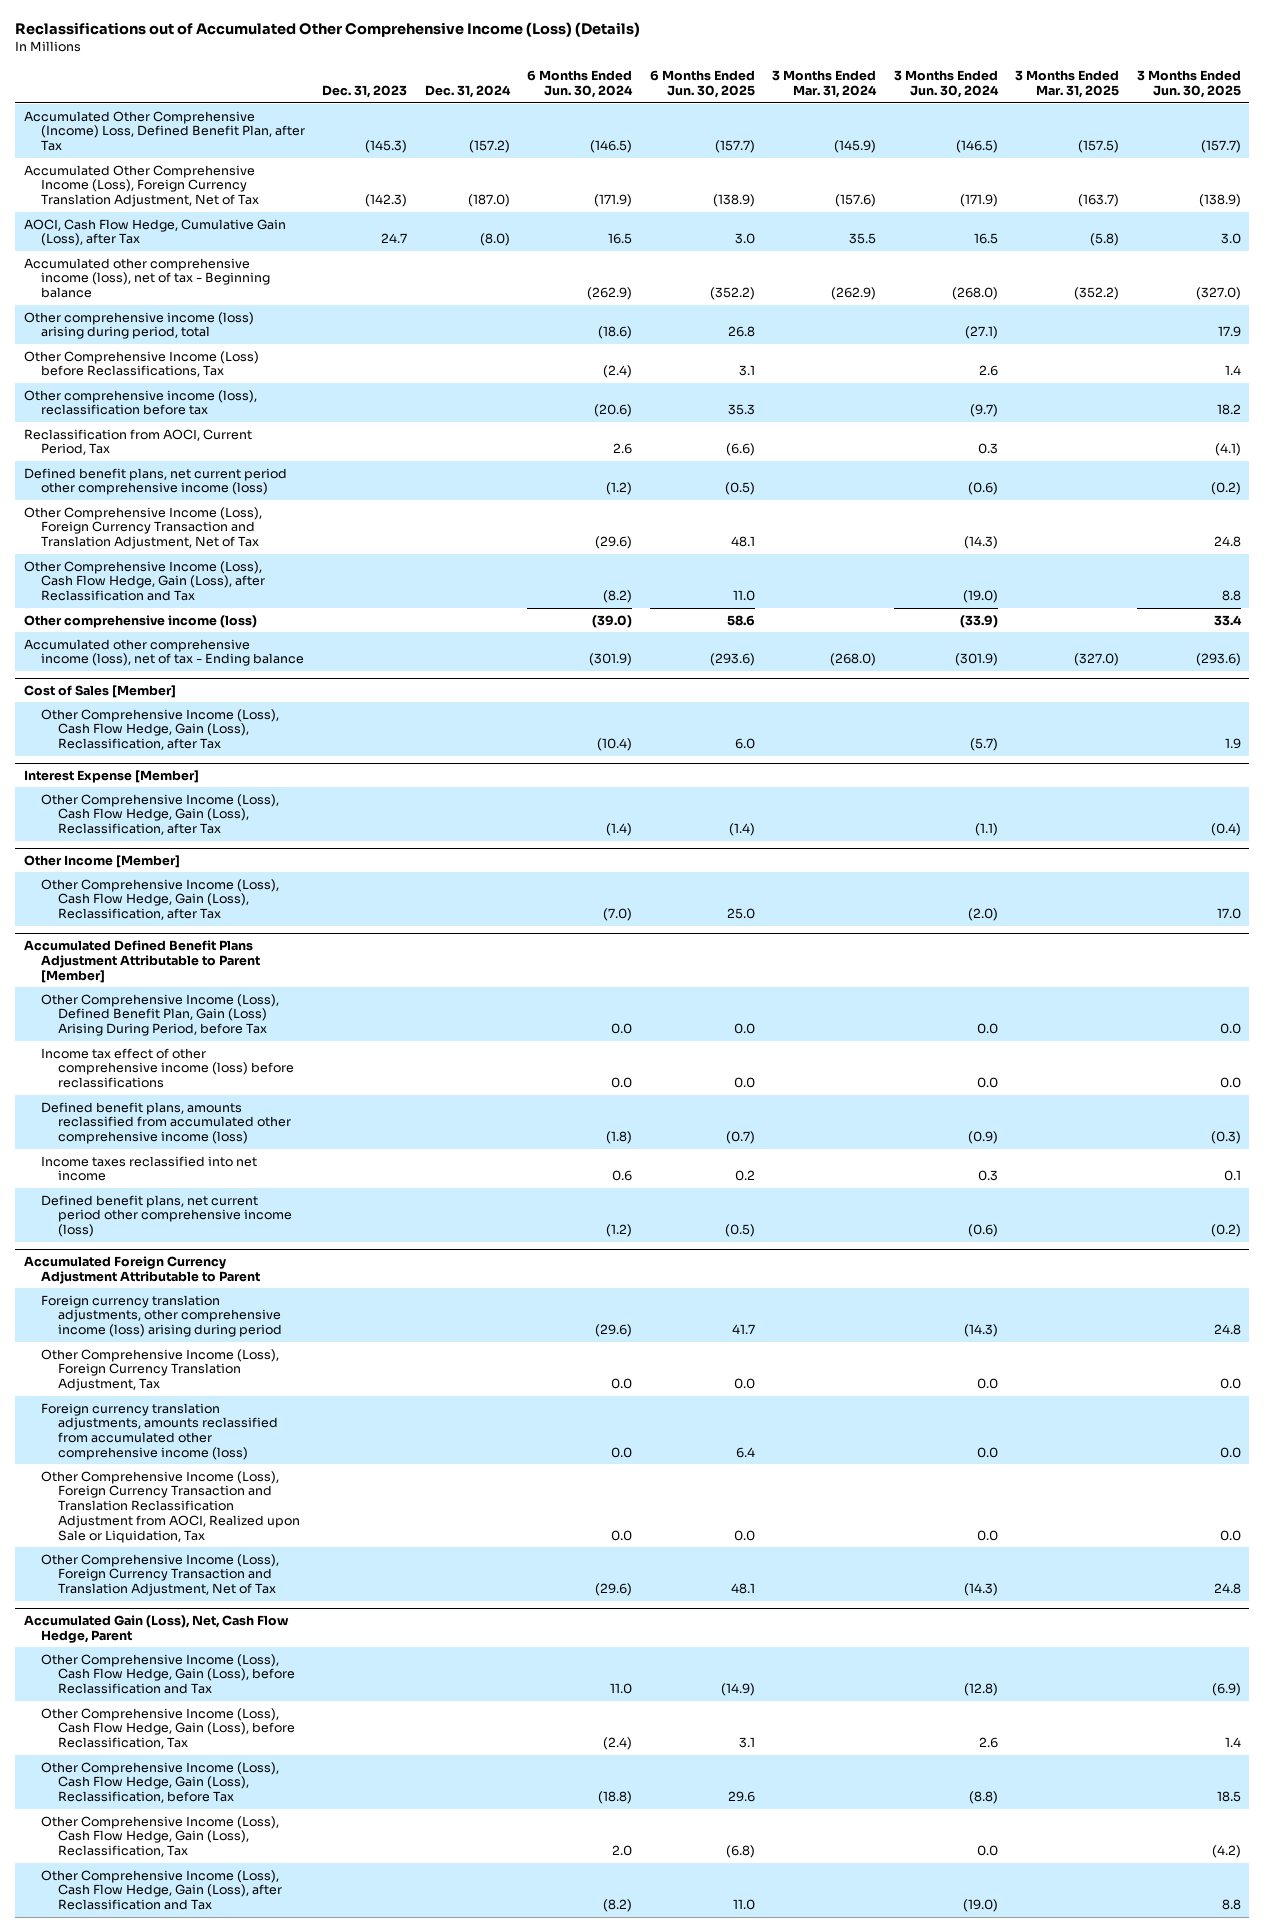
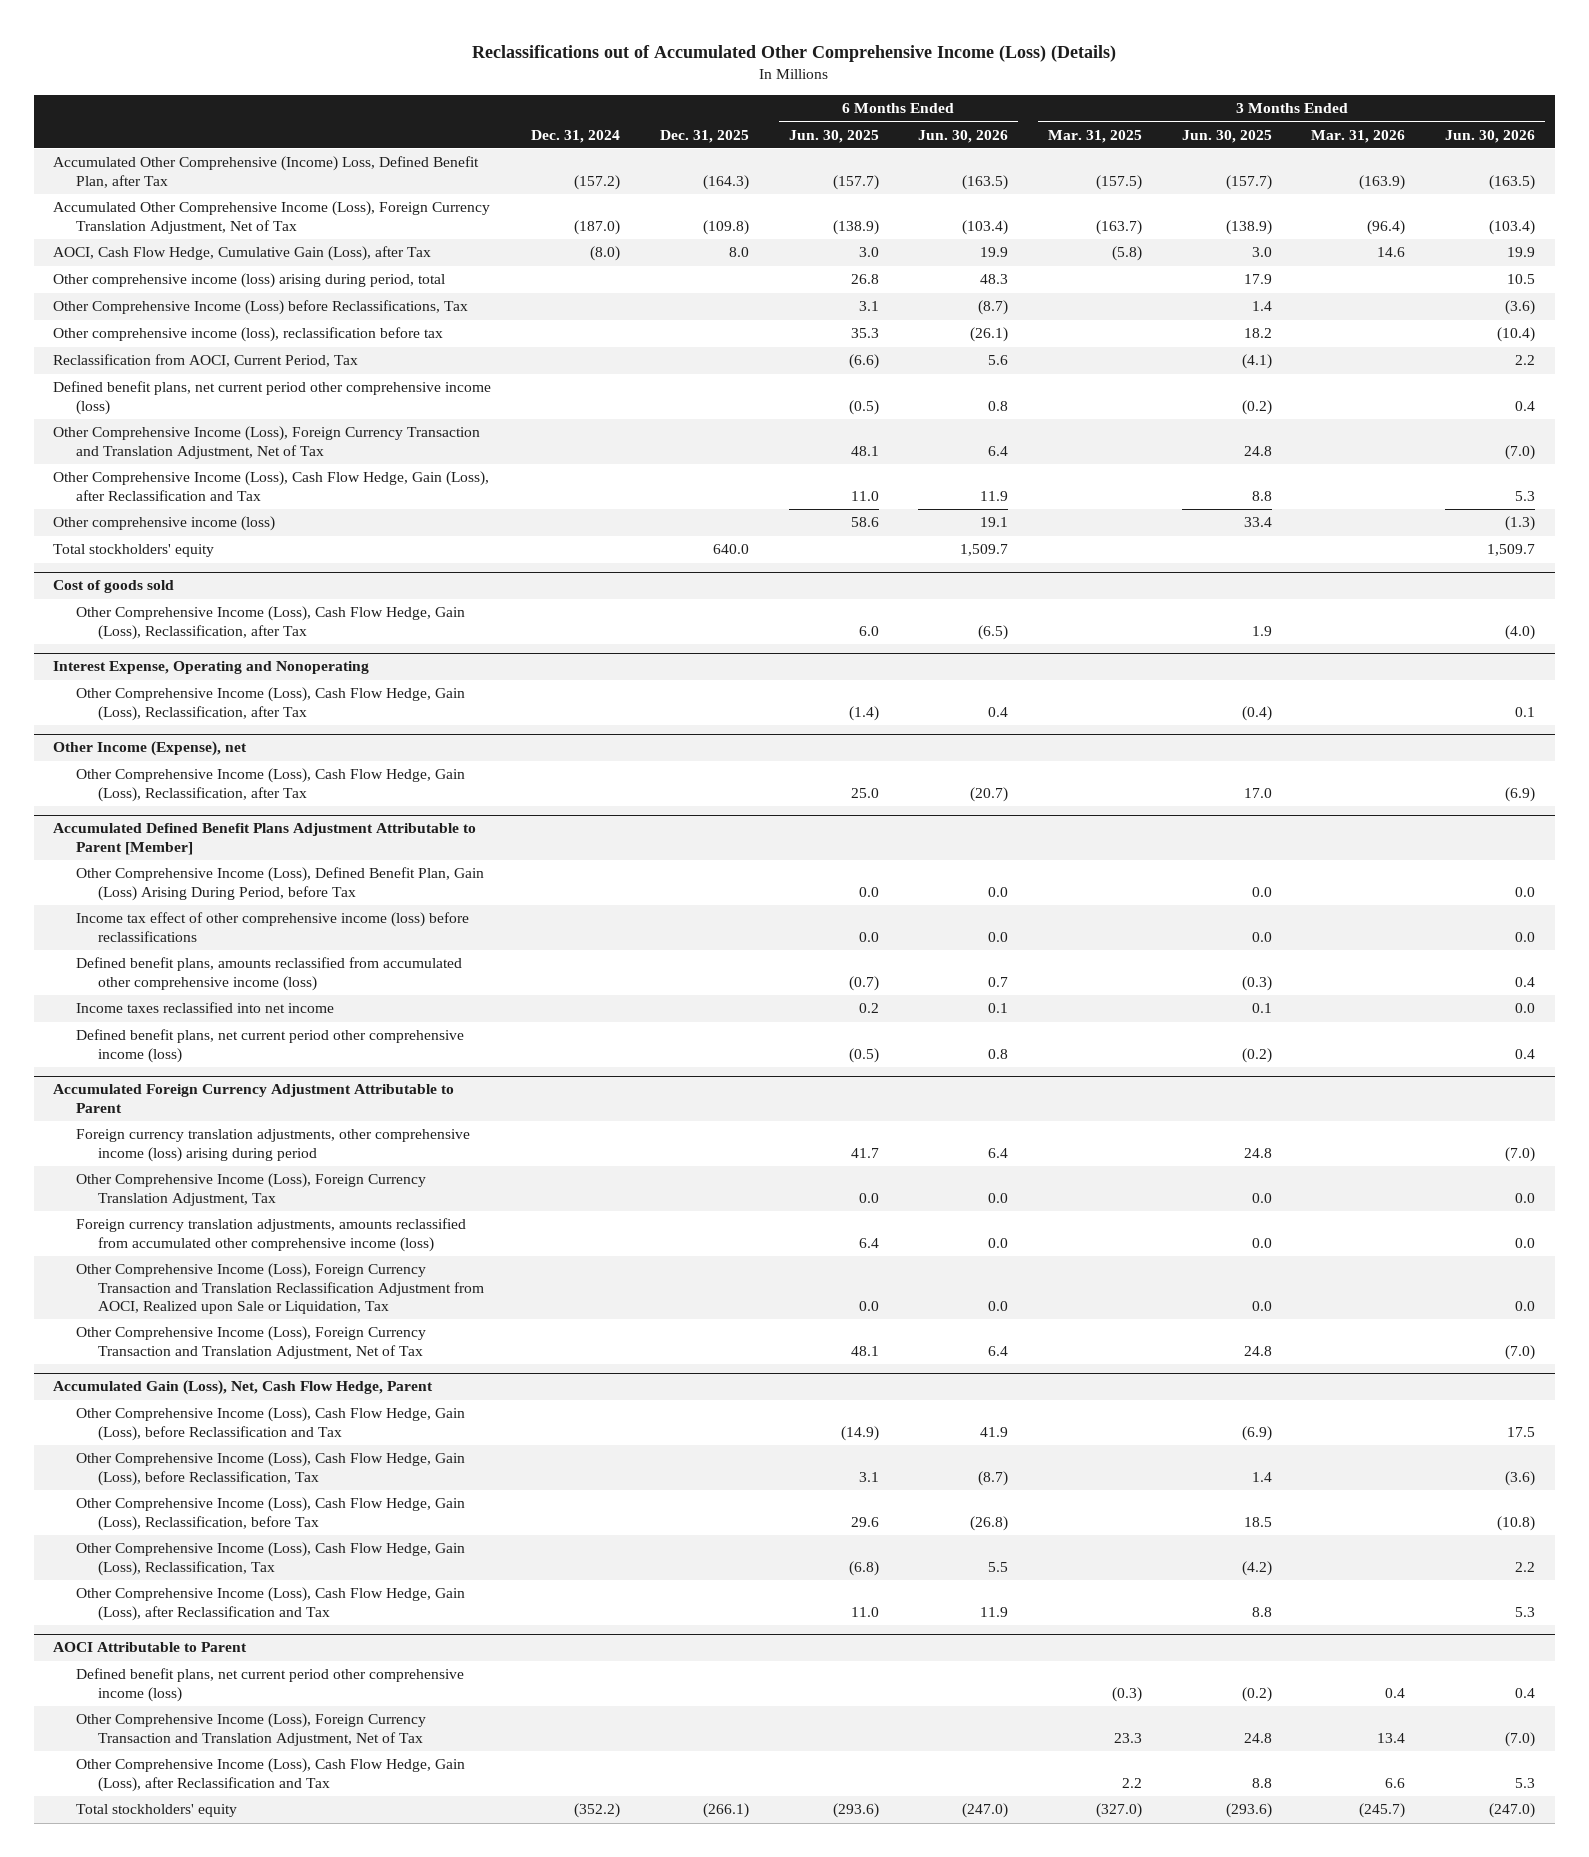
- | Dec. 31, 2023 | Dec. 31, 2024 | 6 Months Ended Jun. 30, 2024 | 6 Months Ended Jun. 30, 2025 | 3 Months Ended Mar. 31, 2024 | 3 Months Ended Jun. 30, 2024 | 3 Months Ended Mar. 31, 2025 | 3 Months Ended Jun. 30, 2025
+ | Dec. 31, 2024 | Dec. 31, 2025 | 6 Months Ended Jun. 30, 2025 | 6 Months Ended Jun. 30, 2026 | 3 Months Ended Mar. 31, 2025 | 3 Months Ended Jun. 30, 2025 | 3 Months Ended Mar. 31, 2026 | 3 Months Ended Jun. 30, 2026
- Accumulated other comprehensive income (loss), net of tax - Beginning balance | | | (262.9) | (352.2) | (262.9) | (268.0) | (352.2) | (327.0)
- Accumulated other comprehensive income (loss), net of tax - Ending balance | | | (301.9) | (293.6) | (268.0) | (301.9) | (327.0) | (293.6)
- Cost of Sales [Member]
+ Total stockholders' equity | | 640.0 | | 1,509.7 | | | | 1,509.7
+ Cost of goods sold
- Interest Expense [Member]
+ Interest Expense, Operating and Nonoperating
- Other Income [Member]
+ Other Income (Expense), net
+ AOCI Attributable to Parent
+ Defined benefit plans, net current period other comprehensive income (loss) | | | | | (0.3) | (0.2) | 0.4 | 0.4
+ Other Comprehensive Income (Loss), Foreign Currency Transaction and Translation Adjustment, Net of Tax | | | | | 23.3 | 24.8 | 13.4 | (7.0)
+ Other Comprehensive Income (Loss), Cash Flow Hedge, Gain (Loss), after Reclassification and Tax | | | | | 2.2 | 8.8 | 6.6 | 5.3
+ Total stockholders' equity | (352.2) | (266.1) | (293.6) | (247.0) | (327.0) | (293.6) | (245.7) | (247.0)

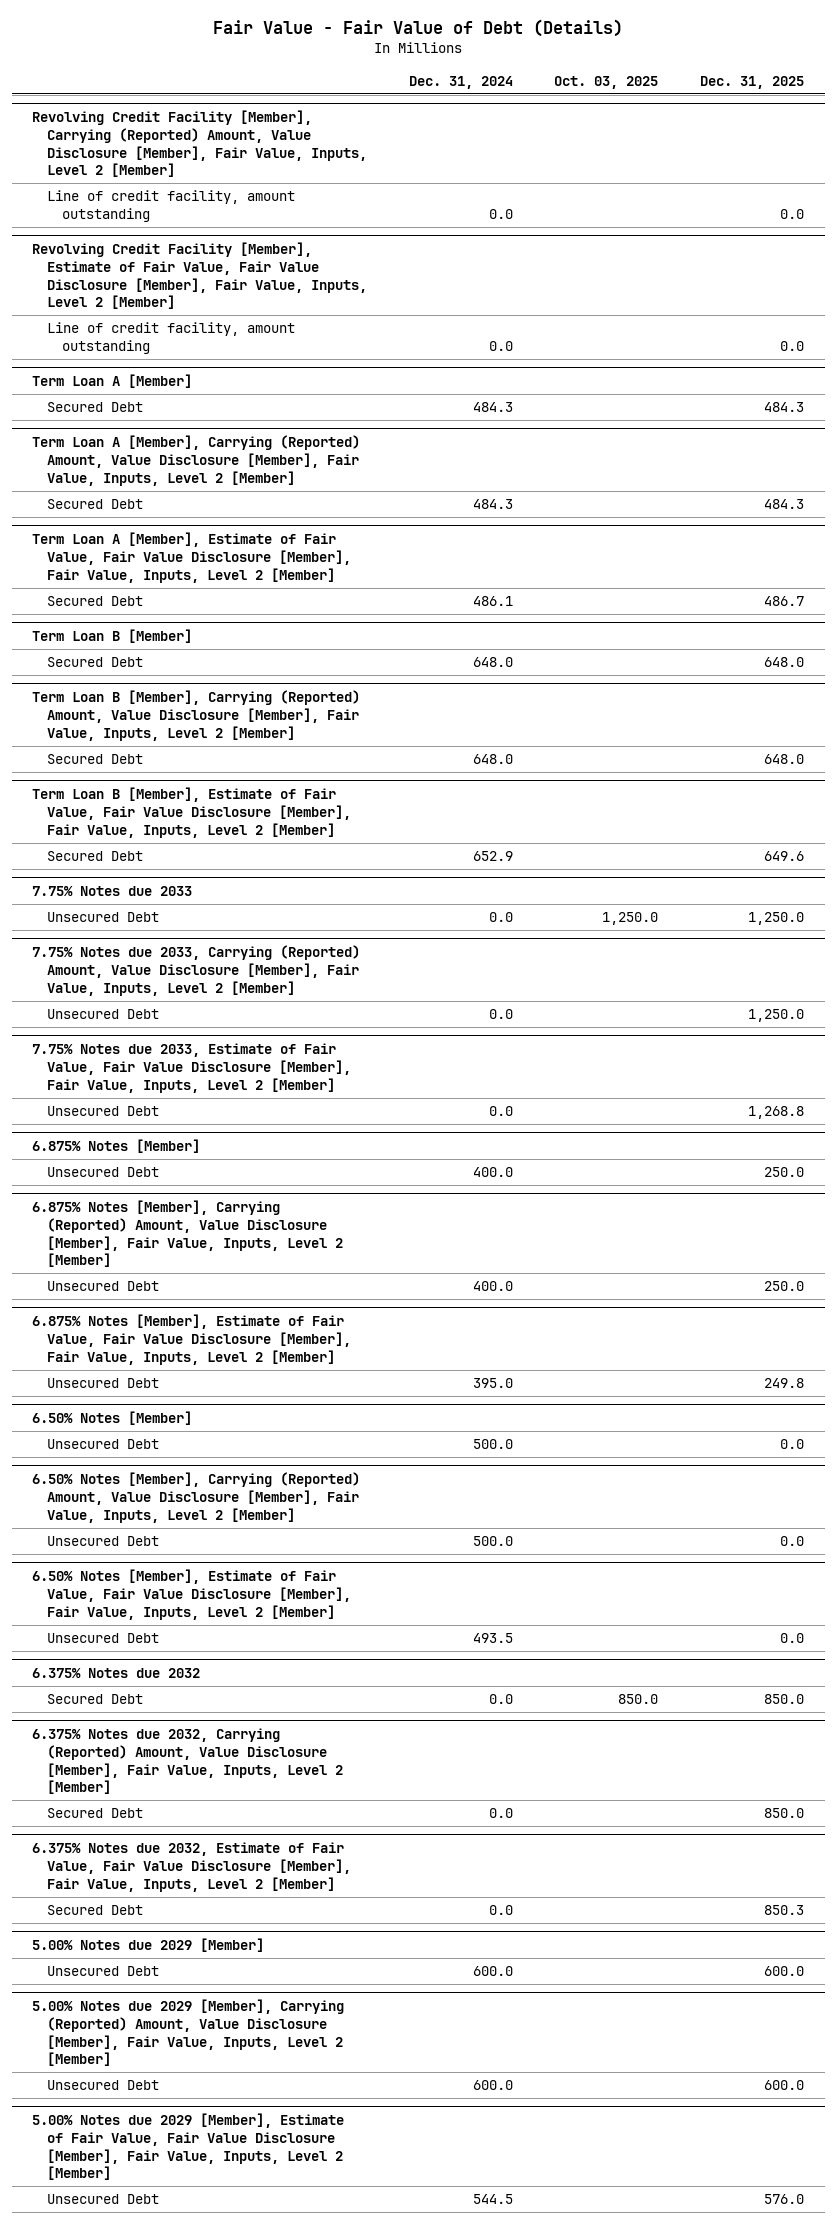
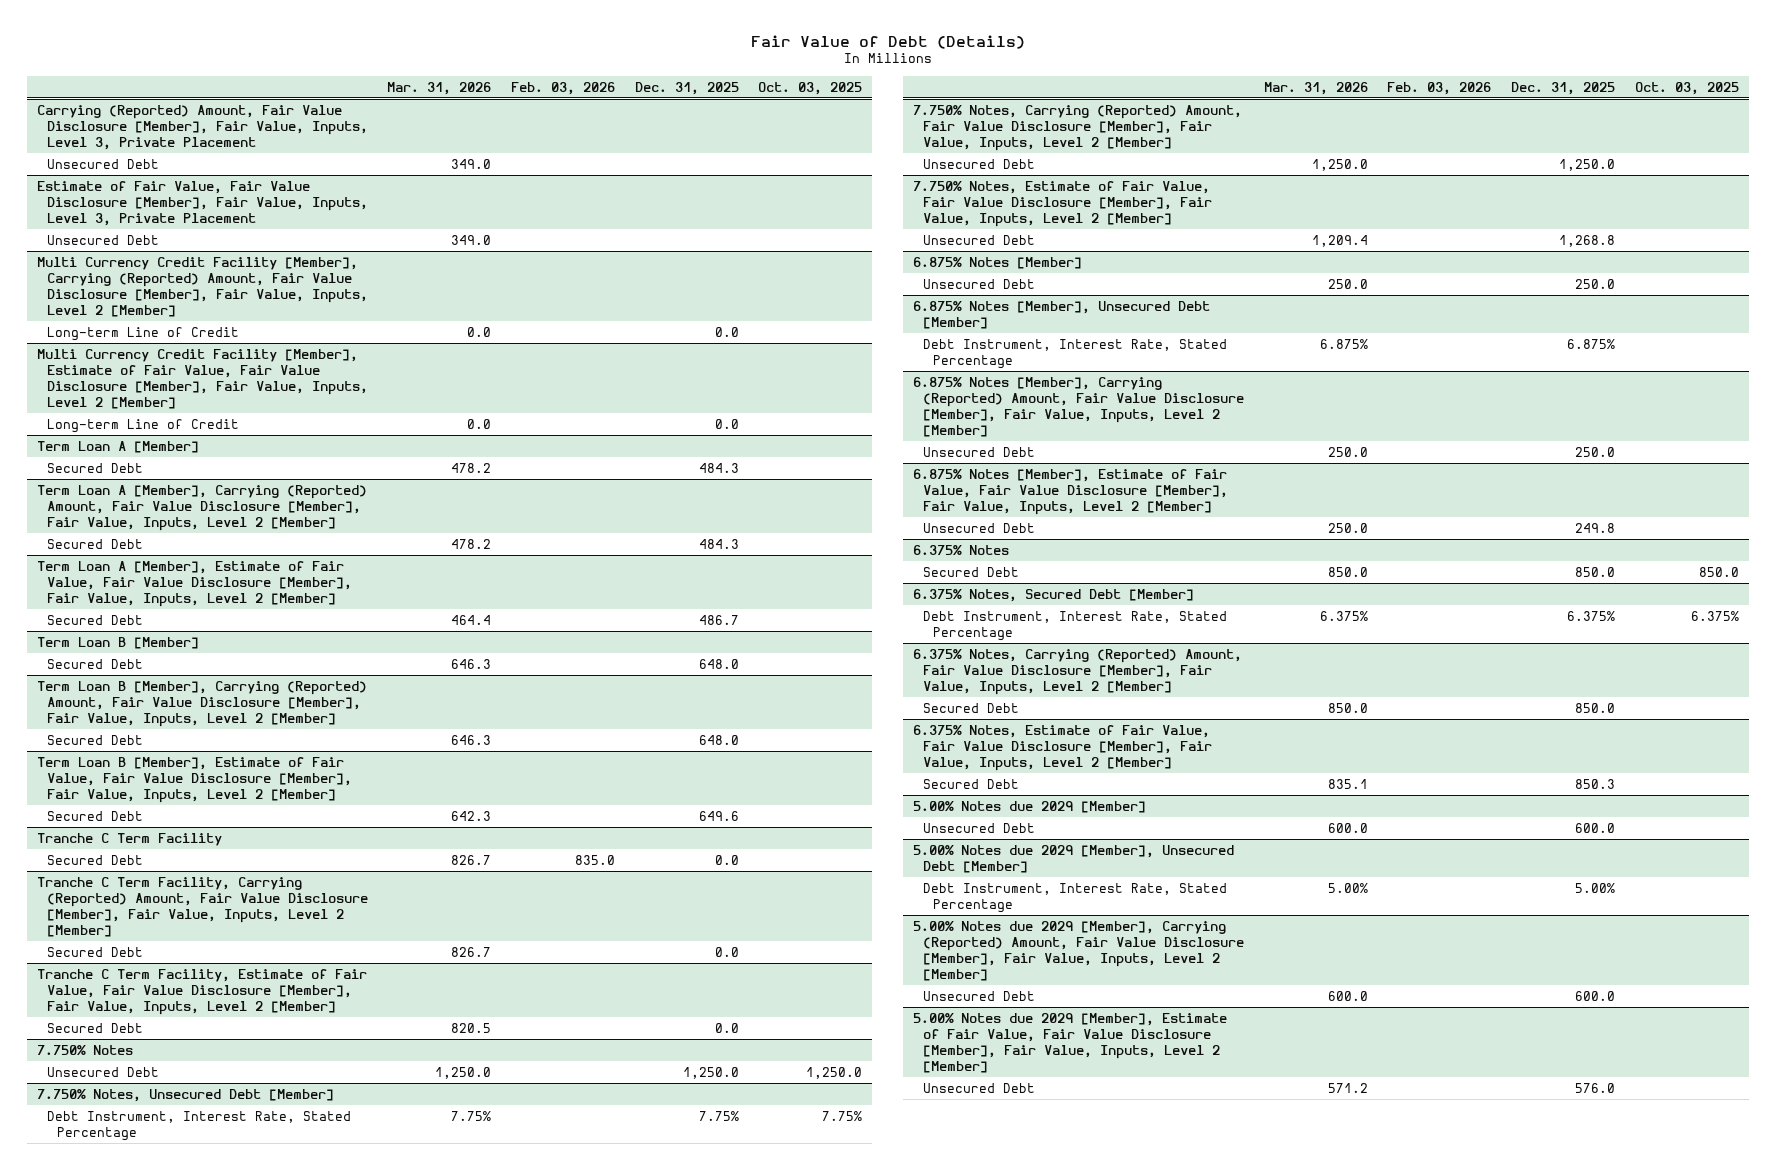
- Fair Value - Fair Value of Debt (Details)
+ Fair Value of Debt (Details)
- | Dec. 31, 2024 | Oct. 03, 2025 | Dec. 31, 2025
+ | Mar. 31, 2026 | Feb. 03, 2026 | Dec. 31, 2025 | Oct. 03, 2025
- Revolving Credit Facility [Member], Carrying (Reported) Amount, Value Disclosure [Member], Fair Value, Inputs, Level 2 [Member]
- Line of credit facility, amount outstanding | 0.0 | | 0.0
- Revolving Credit Facility [Member], Estimate of Fair Value, Fair Value Disclosure [Member], Fair Value, Inputs, Level 2 [Member]
- Line of credit facility, amount outstanding | 0.0 | | 0.0
+ Carrying (Reported) Amount, Fair Value Disclosure [Member], Fair Value, Inputs, Level 3, Private Placement
+ Unsecured Debt | 349.0 | | |
+ Estimate of Fair Value, Fair Value Disclosure [Member], Fair Value, Inputs, Level 3, Private Placement
+ Unsecured Debt | 349.0 | | |
+ Multi Currency Credit Facility [Member], Carrying (Reported) Amount, Fair Value Disclosure [Member], Fair Value, Inputs, Level 2 [Member]
+ Long-term Line of Credit | 0.0 | | 0.0 |
+ Multi Currency Credit Facility [Member], Estimate of Fair Value, Fair Value Disclosure [Member], Fair Value, Inputs, Level 2 [Member]
+ Long-term Line of Credit | 0.0 | | 0.0 |
- Term Loan A [Member], Carrying (Reported) Amount, Value Disclosure [Member], Fair Value, Inputs, Level 2 [Member]
+ Term Loan A [Member], Carrying (Reported) Amount, Fair Value Disclosure [Member], Fair Value, Inputs, Level 2 [Member]
- Term Loan B [Member], Carrying (Reported) Amount, Value Disclosure [Member], Fair Value, Inputs, Level 2 [Member]
+ Term Loan B [Member], Carrying (Reported) Amount, Fair Value Disclosure [Member], Fair Value, Inputs, Level 2 [Member]
- 7.75% Notes due 2033
+ Tranche C Term Facility
+ Secured Debt | 826.7 | 835.0 | 0.0 |
+ Tranche C Term Facility, Carrying (Reported) Amount, Fair Value Disclosure [Member], Fair Value, Inputs, Level 2 [Member]
+ Secured Debt | 826.7 | | 0.0 |
+ Tranche C Term Facility, Estimate of Fair Value, Fair Value Disclosure [Member], Fair Value, Inputs, Level 2 [Member]
+ Secured Debt | 820.5 | | 0.0 |
+ 7.750% Notes
- 7.75% Notes due 2033, Carrying (Reported) Amount, Value Disclosure [Member], Fair Value, Inputs, Level 2 [Member]
+ 7.750% Notes, Unsecured Debt [Member]
+ Debt Instrument, Interest Rate, Stated Percentage | 7.75% | | 7.75% | 7.75%
+ 7.750% Notes, Carrying (Reported) Amount, Fair Value Disclosure [Member], Fair Value, Inputs, Level 2 [Member]
- 7.75% Notes due 2033, Estimate of Fair Value, Fair Value Disclosure [Member], Fair Value, Inputs, Level 2 [Member]
+ 7.750% Notes, Estimate of Fair Value, Fair Value Disclosure [Member], Fair Value, Inputs, Level 2 [Member]
- 6.875% Notes [Member], Carrying (Reported) Amount, Value Disclosure [Member], Fair Value, Inputs, Level 2 [Member]
+ 6.875% Notes [Member], Unsecured Debt [Member]
+ Debt Instrument, Interest Rate, Stated Percentage | 6.875% | | 6.875% |
+ 6.875% Notes [Member], Carrying (Reported) Amount, Fair Value Disclosure [Member], Fair Value, Inputs, Level 2 [Member]
- 6.50% Notes [Member]
- Unsecured Debt | 500.0 | | 0.0
- 6.50% Notes [Member], Carrying (Reported) Amount, Value Disclosure [Member], Fair Value, Inputs, Level 2 [Member]
- Unsecured Debt | 500.0 | | 0.0
- 6.50% Notes [Member], Estimate of Fair Value, Fair Value Disclosure [Member], Fair Value, Inputs, Level 2 [Member]
- Unsecured Debt | 493.5 | | 0.0
- 6.375% Notes due 2032
+ 6.375% Notes
- 6.375% Notes due 2032, Carrying (Reported) Amount, Value Disclosure [Member], Fair Value, Inputs, Level 2 [Member]
+ 6.375% Notes, Secured Debt [Member]
+ Debt Instrument, Interest Rate, Stated Percentage | 6.375% | | 6.375% | 6.375%
+ 6.375% Notes, Carrying (Reported) Amount, Fair Value Disclosure [Member], Fair Value, Inputs, Level 2 [Member]
- 6.375% Notes due 2032, Estimate of Fair Value, Fair Value Disclosure [Member], Fair Value, Inputs, Level 2 [Member]
+ 6.375% Notes, Estimate of Fair Value, Fair Value Disclosure [Member], Fair Value, Inputs, Level 2 [Member]
- 5.00% Notes due 2029 [Member], Carrying (Reported) Amount, Value Disclosure [Member], Fair Value, Inputs, Level 2 [Member]
+ 5.00% Notes due 2029 [Member], Unsecured Debt [Member]
+ Debt Instrument, Interest Rate, Stated Percentage | 5.00% | | 5.00% |
+ 5.00% Notes due 2029 [Member], Carrying (Reported) Amount, Fair Value Disclosure [Member], Fair Value, Inputs, Level 2 [Member]

